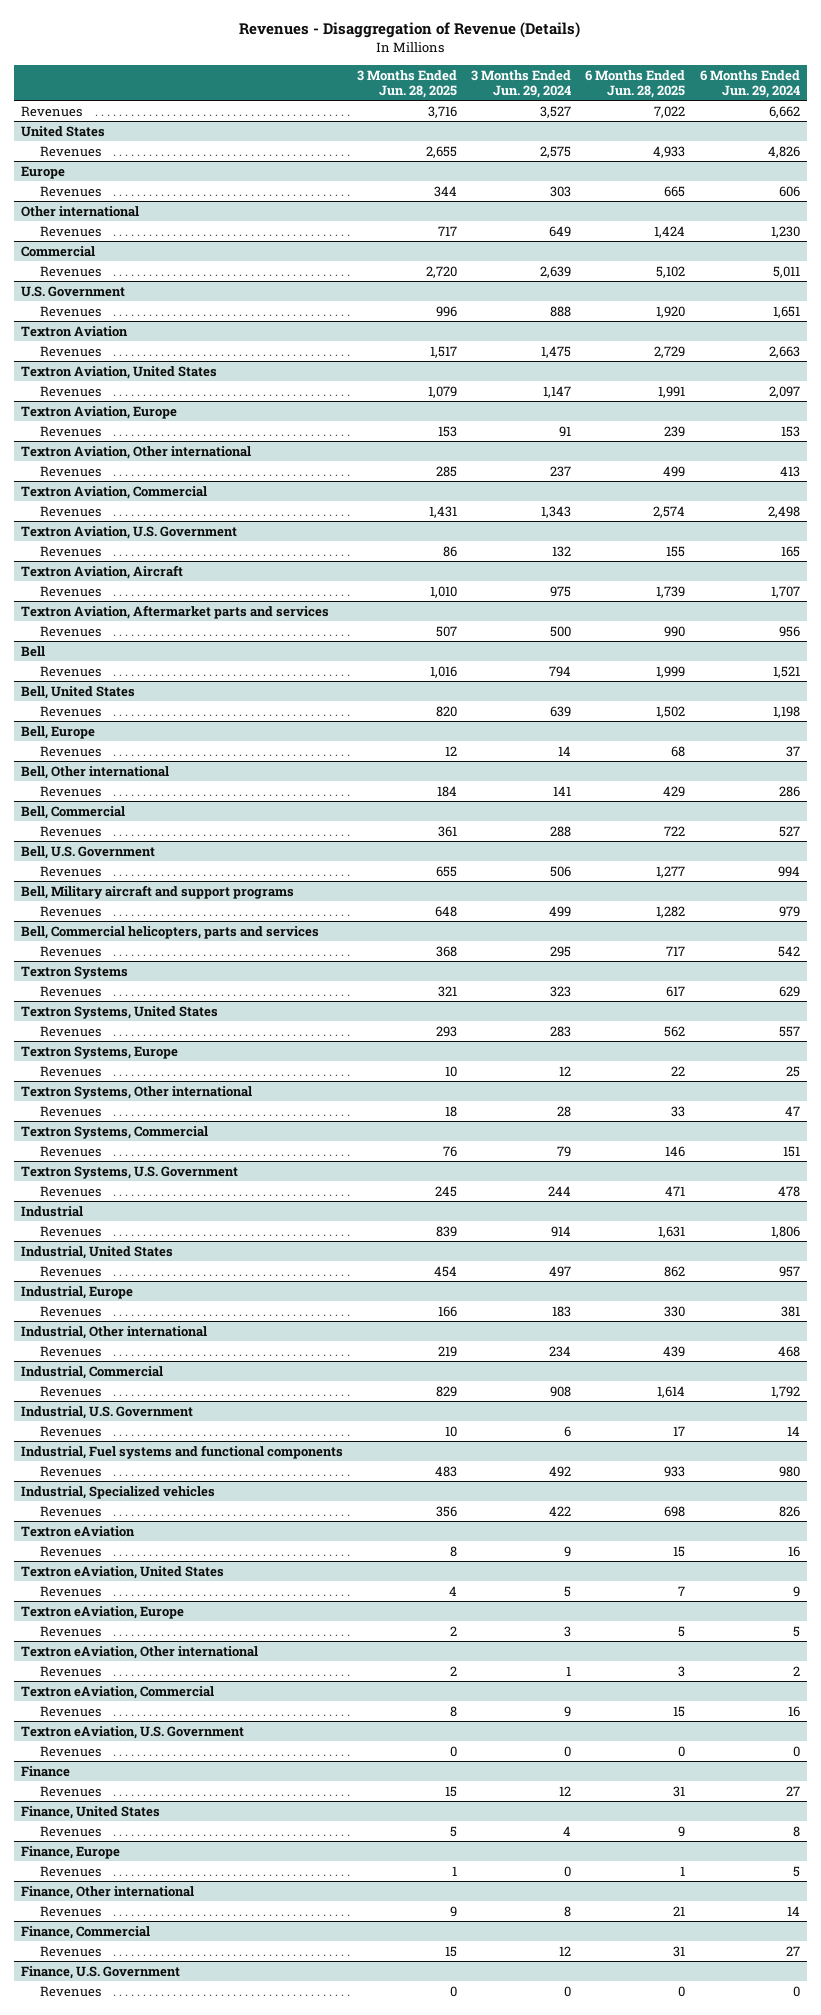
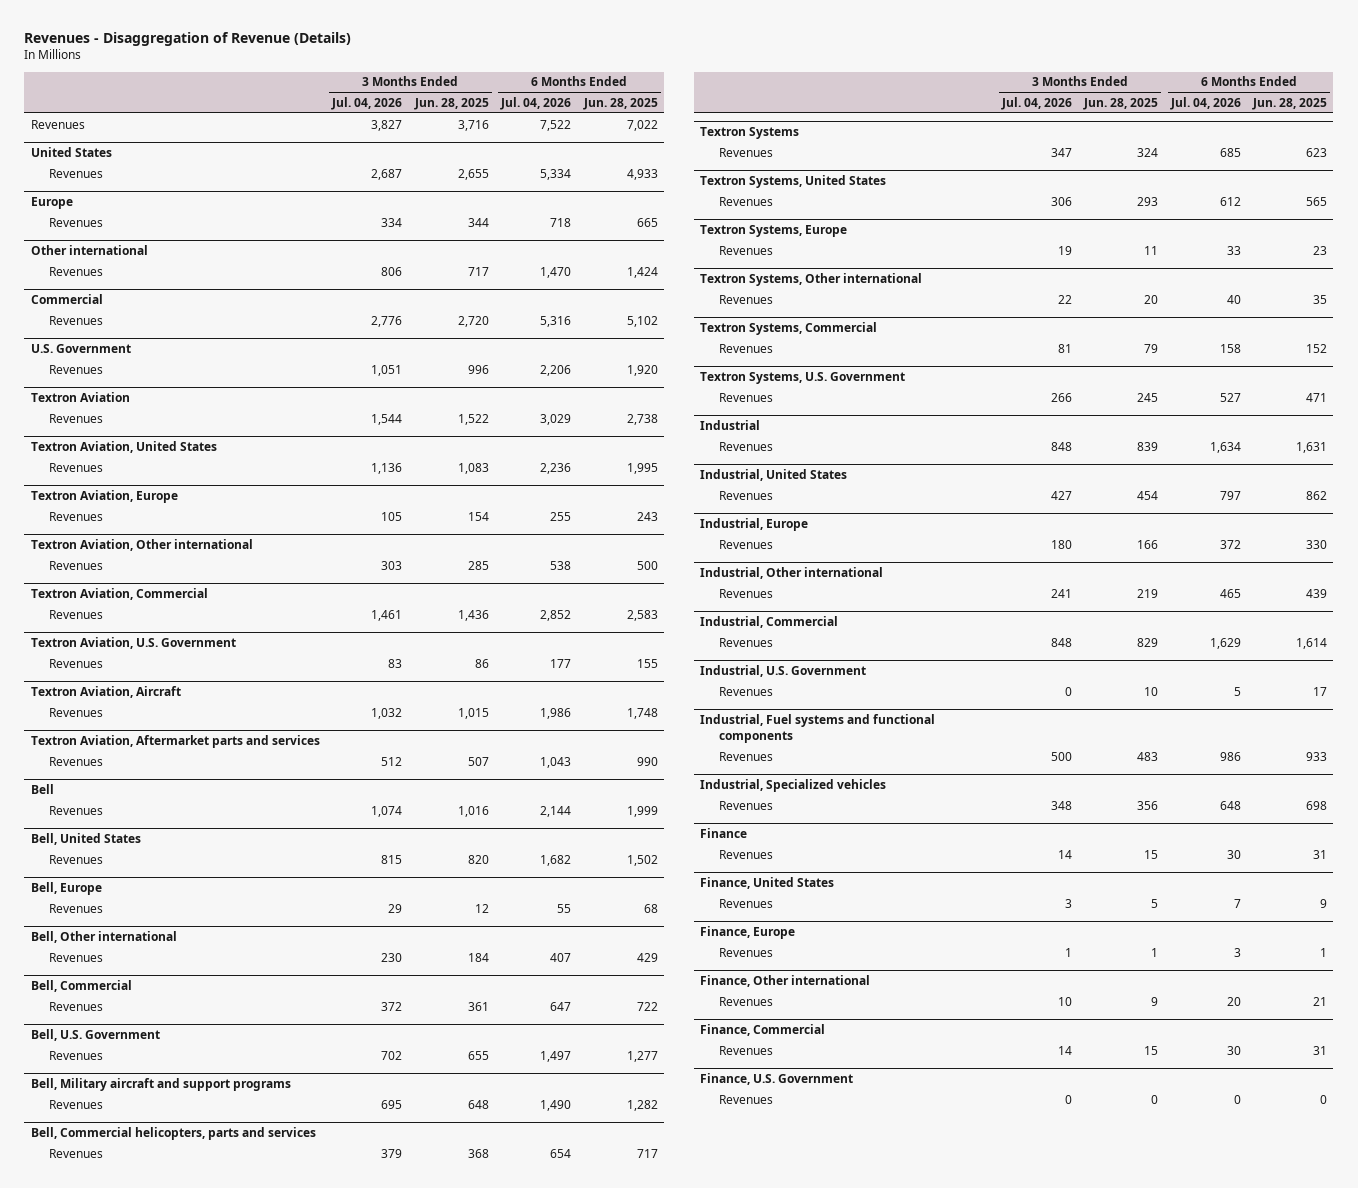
- | 3 Months Ended Jun. 28, 2025 | 3 Months Ended Jun. 29, 2024 | 6 Months Ended Jun. 28, 2025 | 6 Months Ended Jun. 29, 2024
+ | 3 Months Ended Jul. 04, 2026 | 3 Months Ended Jun. 28, 2025 | 6 Months Ended Jul. 04, 2026 | 6 Months Ended Jun. 28, 2025
@ Textron Aviation
- Revenues | 1,517 | 1,475 | 2,729 | 2,663
+ Revenues | 1,544 | 1,522 | 3,029 | 2,738
@ Textron Aviation, United States
- Revenues | 1,079 | 1,147 | 1,991 | 2,097
+ Revenues | 1,136 | 1,083 | 2,236 | 1,995
@ Textron Aviation, Europe
- Revenues | 153 | 91 | 239 | 153
+ Revenues | 105 | 154 | 255 | 243
@ Textron Aviation, Other international
- Revenues | 285 | 237 | 499 | 413
+ Revenues | 303 | 285 | 538 | 500
@ Textron Aviation, Commercial
- Revenues | 1,431 | 1,343 | 2,574 | 2,498
+ Revenues | 1,461 | 1,436 | 2,852 | 2,583
@ Textron Aviation, Aircraft
- Revenues | 1,010 | 975 | 1,739 | 1,707
+ Revenues | 1,032 | 1,015 | 1,986 | 1,748
@ Textron Systems
- Revenues | 321 | 323 | 617 | 629
+ Revenues | 347 | 324 | 685 | 623
@ Textron Systems, United States
- Revenues | 293 | 283 | 562 | 557
+ Revenues | 306 | 293 | 612 | 565
@ Textron Systems, Europe
- Revenues | 10 | 12 | 22 | 25
+ Revenues | 19 | 11 | 33 | 23
@ Textron Systems, Other international
- Revenues | 18 | 28 | 33 | 47
+ Revenues | 22 | 20 | 40 | 35
@ Textron Systems, Commercial
- Revenues | 76 | 79 | 146 | 151
+ Revenues | 81 | 79 | 158 | 152
- Textron eAviation
- Revenues | 8 | 9 | 15 | 16
- Textron eAviation, United States
- Revenues | 4 | 5 | 7 | 9
- Textron eAviation, Europe
- Revenues | 2 | 3 | 5 | 5
- Textron eAviation, Other international
- Revenues | 2 | 1 | 3 | 2
- Textron eAviation, Commercial
- Revenues | 8 | 9 | 15 | 16
- Textron eAviation, U.S. Government
- Revenues | 0 | 0 | 0 | 0

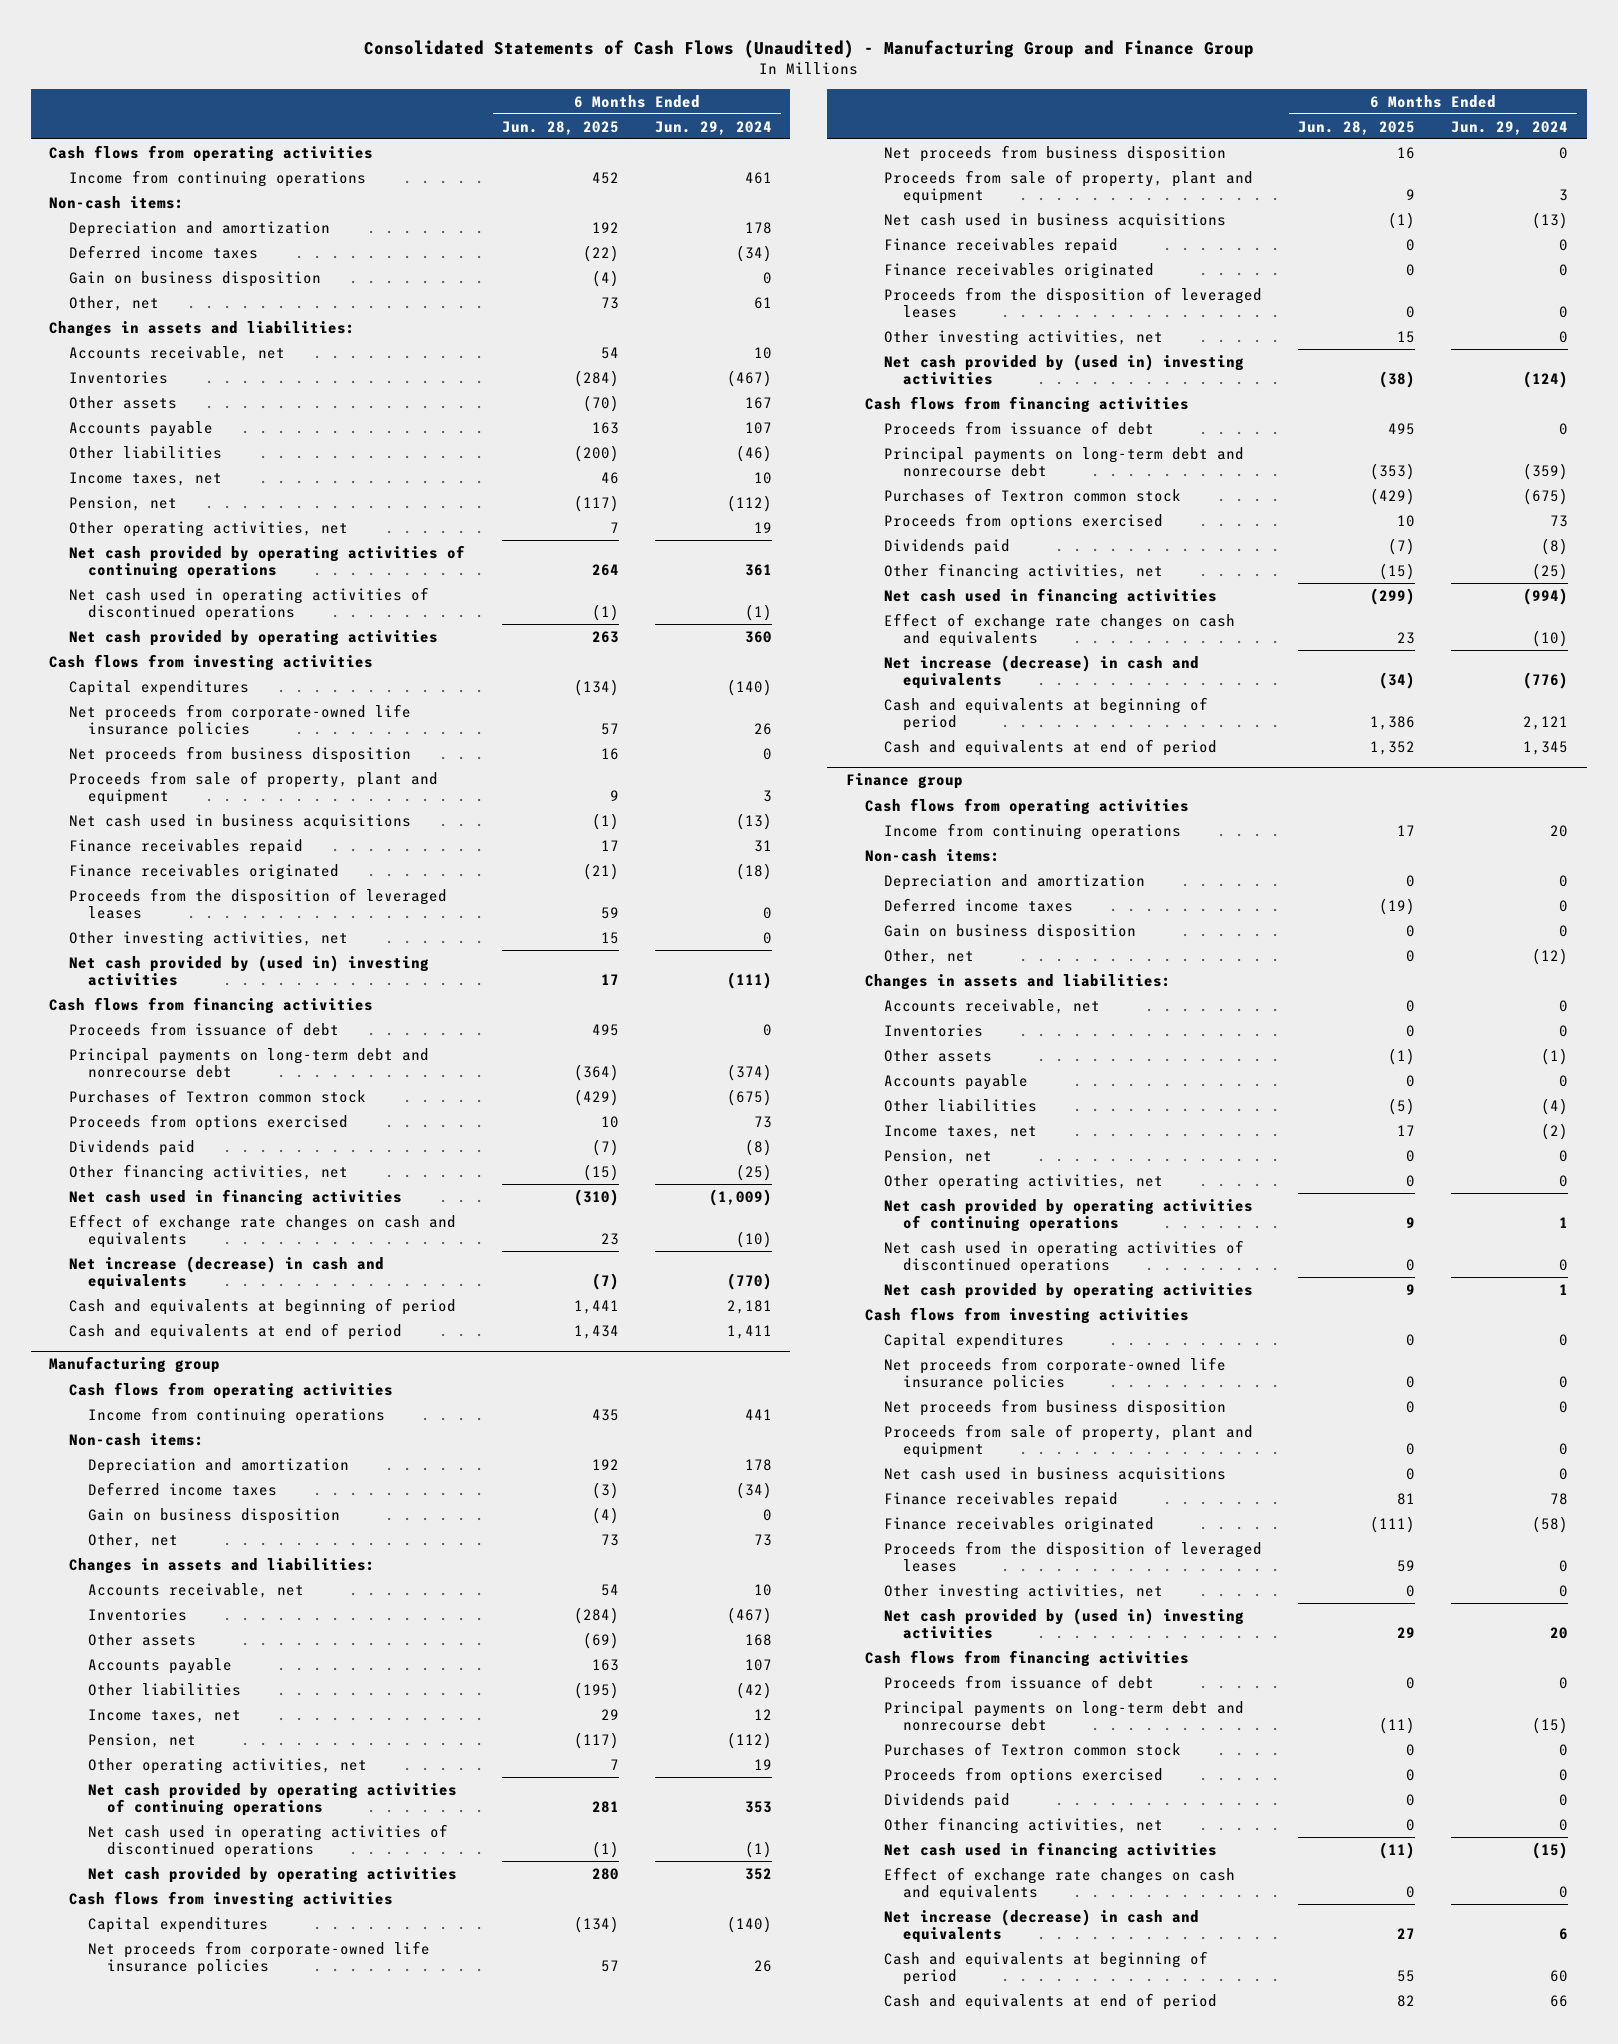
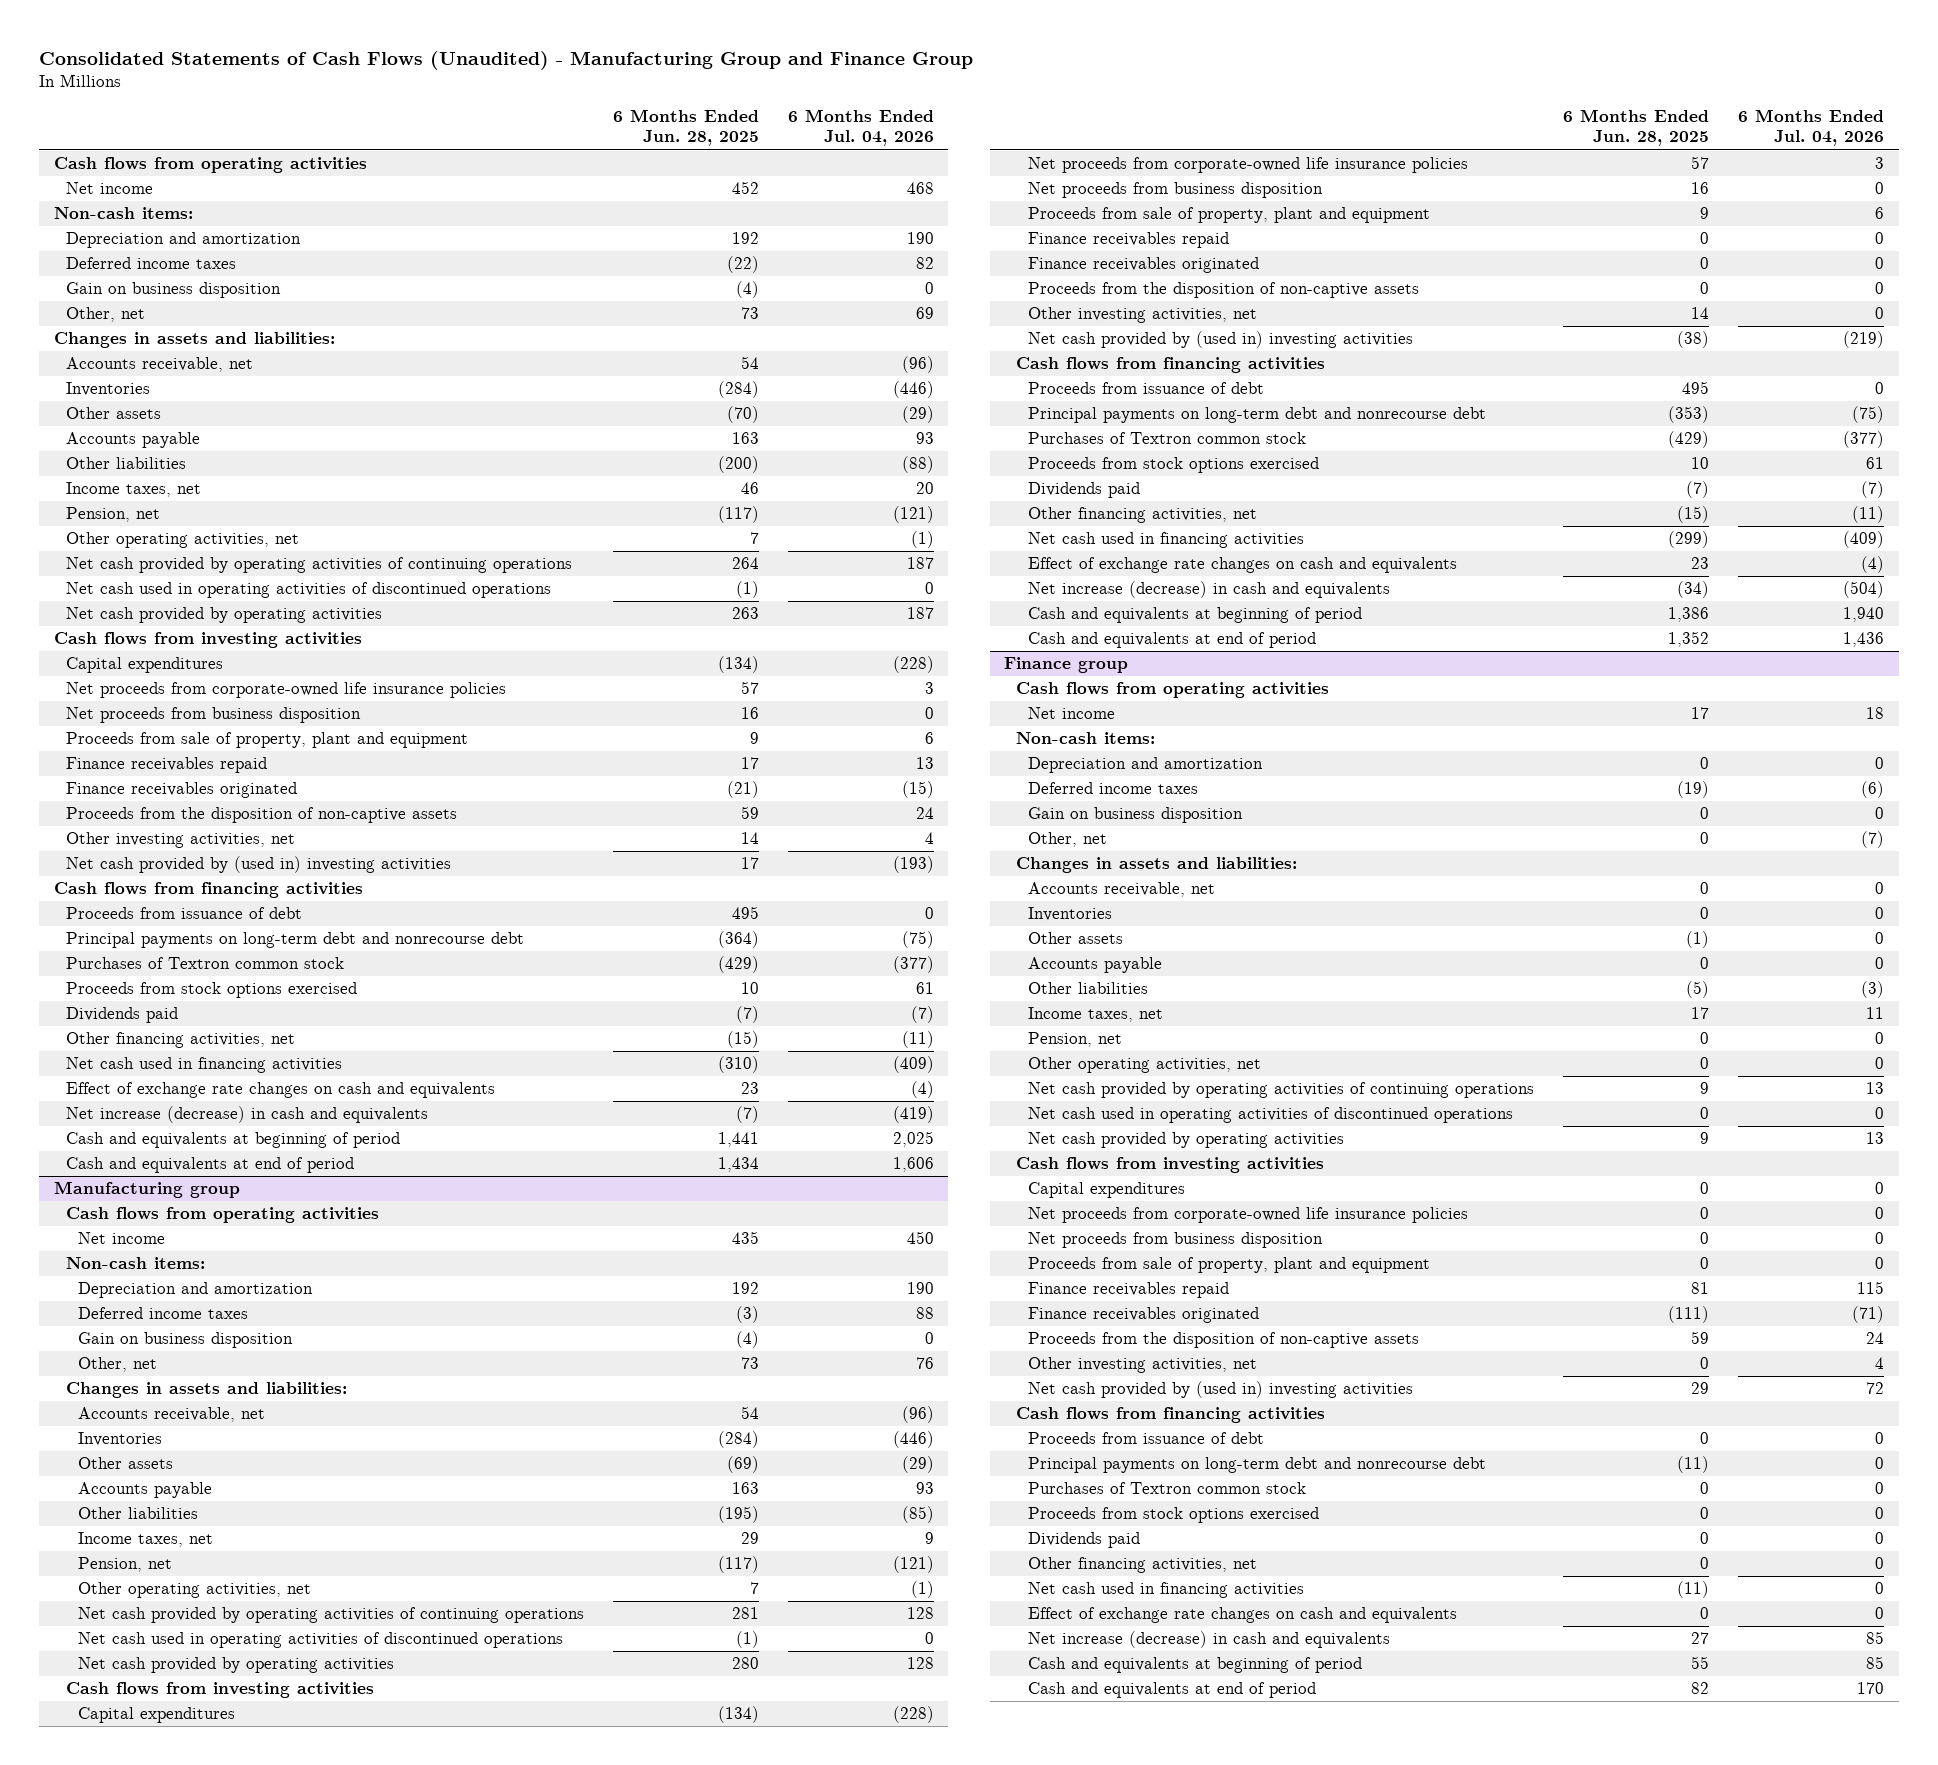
- | 6 Months Ended Jun. 28, 2025 | 6 Months Ended Jun. 29, 2024
+ | 6 Months Ended Jun. 28, 2025 | 6 Months Ended Jul. 04, 2026
- Income from continuing operations | 452 | 461
+ Net income | 452 | 468
- Net cash used in business acquisitions | (1) | (13)
- Proceeds from the disposition of leveraged leases | 59 | 0
- Other investing activities, net | 15 | 0
+ Proceeds from the disposition of non-captive assets | 59 | 24
+ Other investing activities, net | 14 | 4
- Proceeds from options exercised | 10 | 73
+ Proceeds from stock options exercised | 10 | 61
@ Manufacturing group
- Income from continuing operations | 435 | 441
+ Net income | 435 | 450
- Net cash used in business acquisitions | (1) | (13)
- Proceeds from the disposition of leveraged leases | 0 | 0
- Other investing activities, net | 15 | 0
+ Proceeds from the disposition of non-captive assets | 0 | 0
+ Other investing activities, net | 14 | 0
- Proceeds from options exercised | 10 | 73
+ Proceeds from stock options exercised | 10 | 61
@ Finance group
- Income from continuing operations | 17 | 20
+ Net income | 17 | 18
- Net cash used in business acquisitions | 0 | 0
- Proceeds from the disposition of leveraged leases | 59 | 0
+ Proceeds from the disposition of non-captive assets | 59 | 24
- Proceeds from options exercised | 0 | 0
+ Proceeds from stock options exercised | 0 | 0

